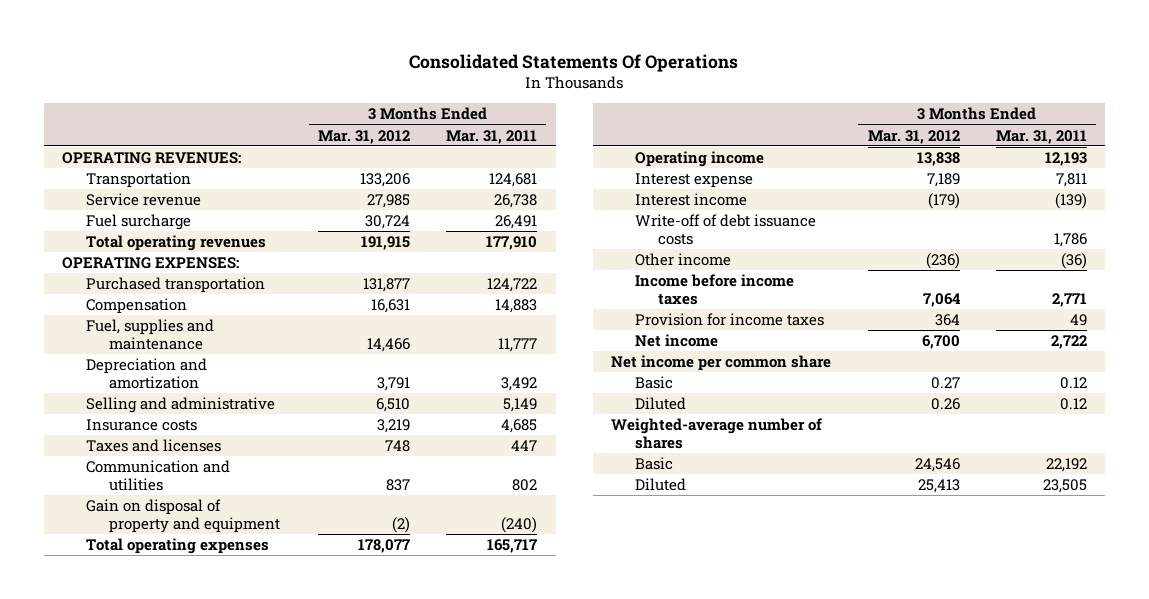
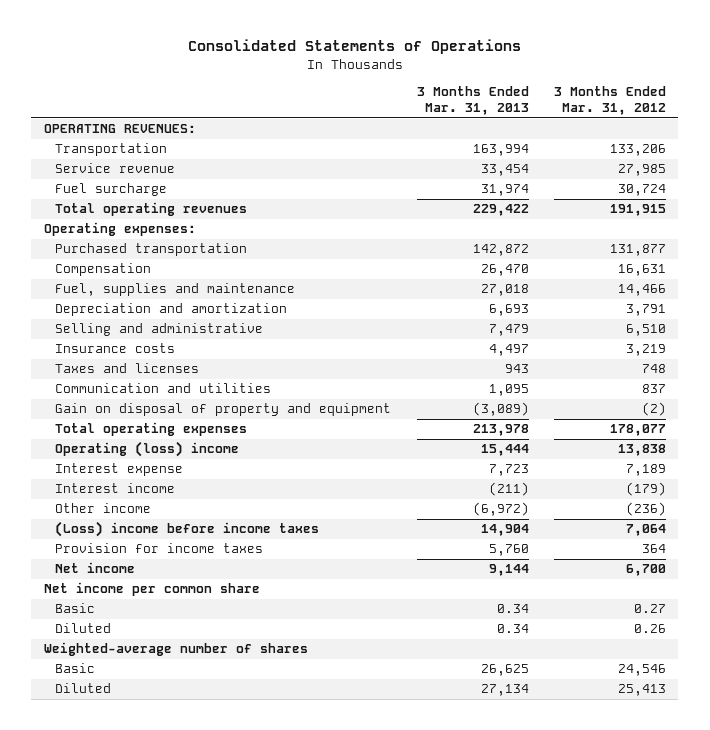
- Consolidated Statements Of Operations
+ Consolidated Statements of Operations
- | 3 Months Ended Mar. 31, 2012 | 3 Months Ended Mar. 31, 2011
+ | 3 Months Ended Mar. 31, 2013 | 3 Months Ended Mar. 31, 2012
- OPERATING EXPENSES:
+ Operating expenses:
- Operating income | 13,838 | 12,193
+ Operating (loss) income | 15,444 | 13,838
- Write-off of debt issuance costs | | 1,786
- Income before income taxes | 7,064 | 2,771
+ (Loss) income before income taxes | 14,904 | 7,064

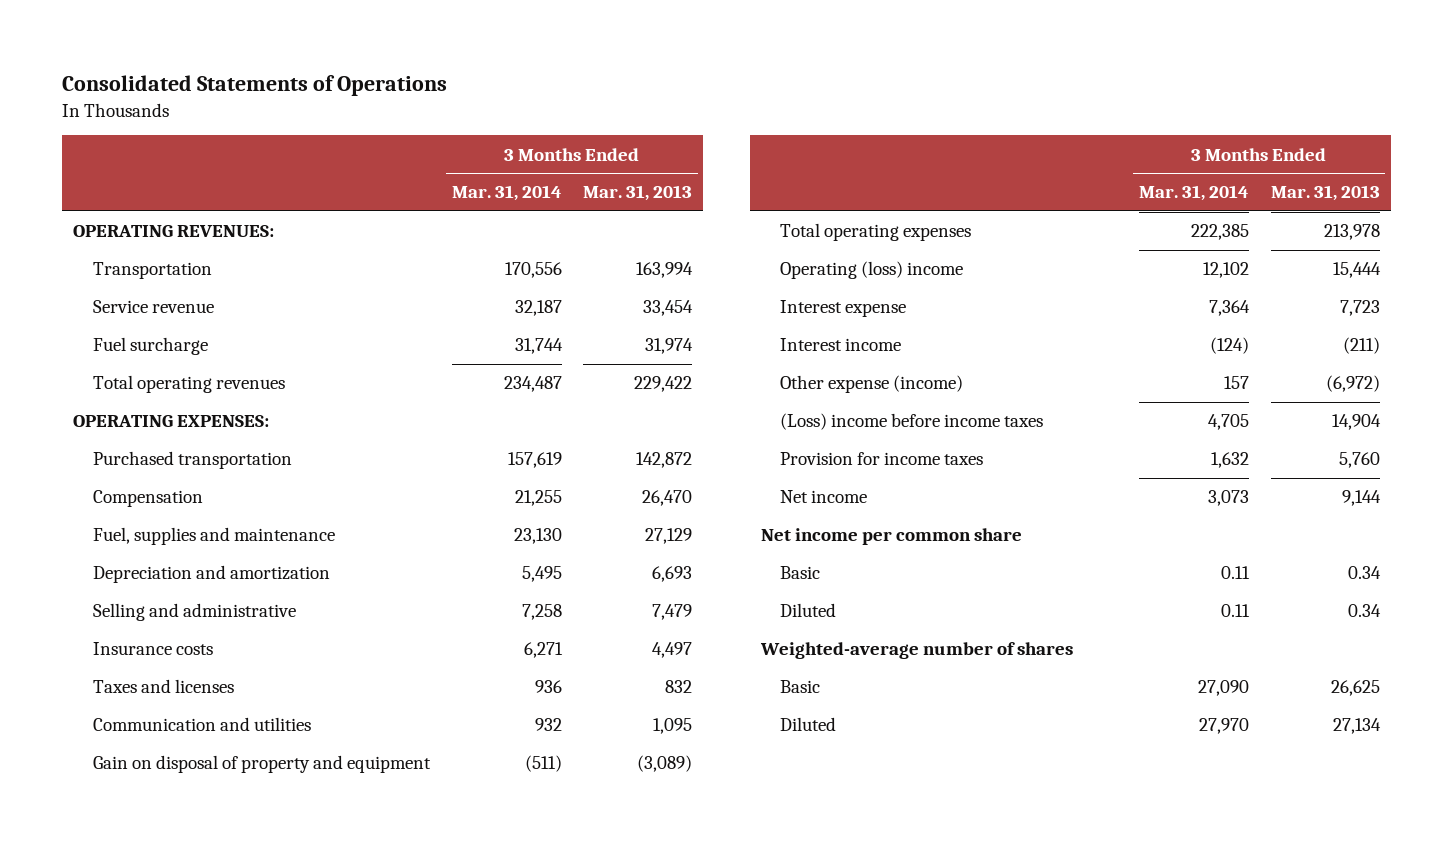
- | 3 Months Ended Mar. 31, 2013 | 3 Months Ended Mar. 31, 2012
+ | 3 Months Ended Mar. 31, 2014 | 3 Months Ended Mar. 31, 2013
- Operating expenses:
+ OPERATING EXPENSES:
- Fuel, supplies and maintenance | 27,018 | 14,466
+ Fuel, supplies and maintenance | 23,130 | 27,129
- Taxes and licenses | 943 | 748
+ Taxes and licenses | 936 | 832
- Other income | (6,972) | (236)
+ Other expense (income) | 157 | (6,972)

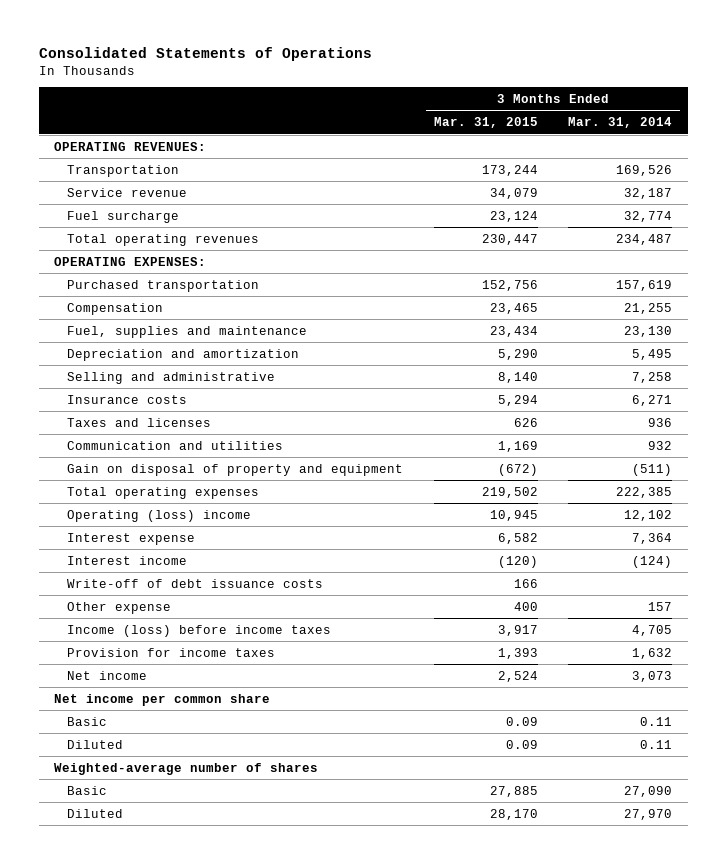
- | 3 Months Ended Mar. 31, 2014 | 3 Months Ended Mar. 31, 2013
+ | 3 Months Ended Mar. 31, 2015 | 3 Months Ended Mar. 31, 2014
- Transportation | 170,556 | 163,994
+ Transportation | 173,244 | 169,526
- Fuel surcharge | 31,744 | 31,974
+ Fuel surcharge | 23,124 | 32,774
- Other expense (income) | 157 | (6,972)
- (Loss) income before income taxes | 4,705 | 14,904
+ Write-off of debt issuance costs | 166 |
+ Other expense | 400 | 157
+ Income (loss) before income taxes | 3,917 | 4,705

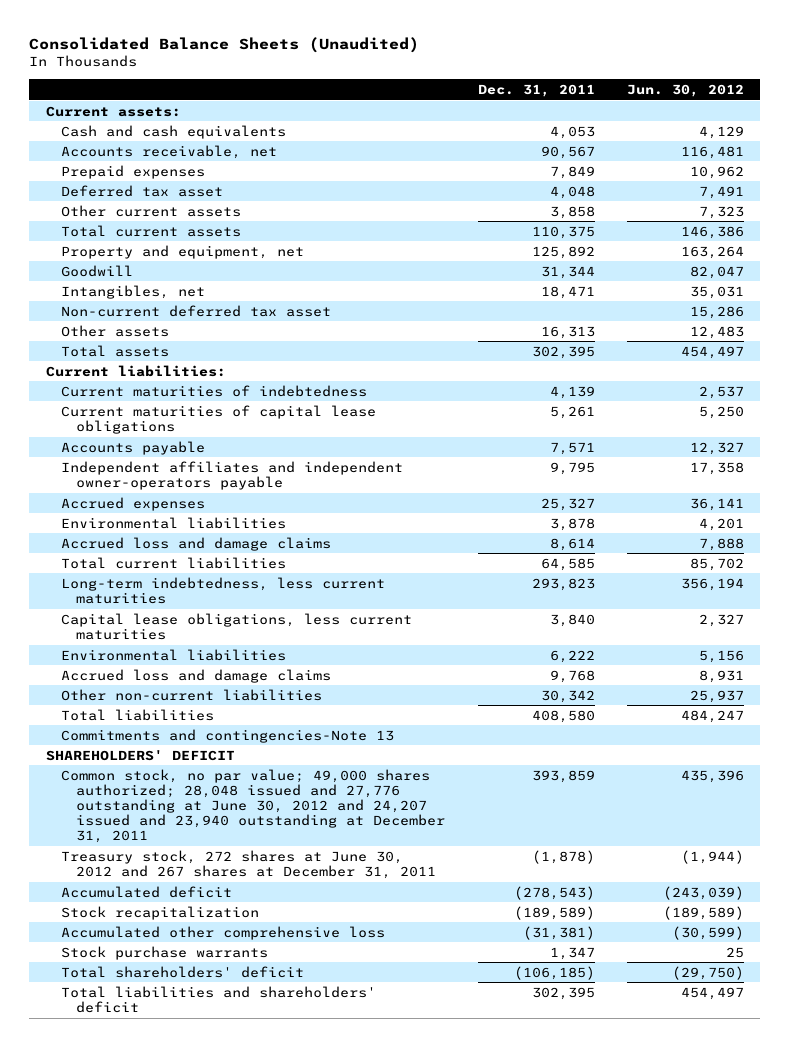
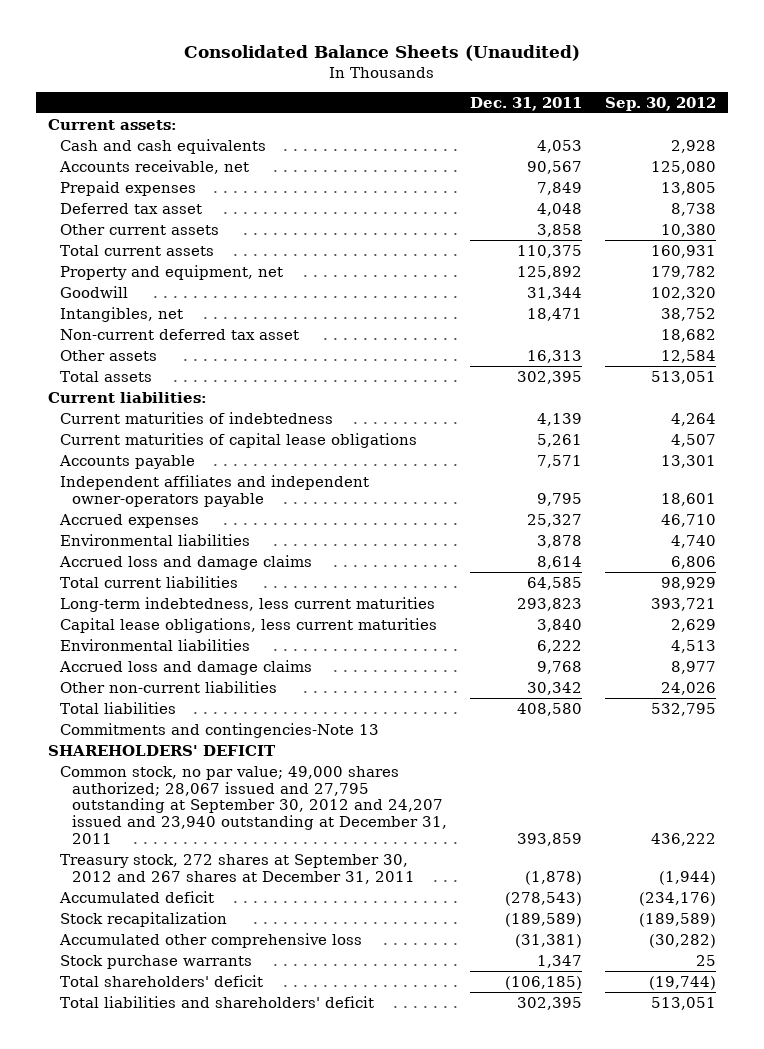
- | Dec. 31, 2011 | Jun. 30, 2012
+ | Dec. 31, 2011 | Sep. 30, 2012
- Common stock, no par value; 49,000 shares authorized; 28,048 issued and 27,776 outstanding at June 30, 2012 and 24,207 issued and 23,940 outstanding at December 31, 2011 | 393,859 | 435,396
- Treasury stock, 272 shares at June 30, 2012 and 267 shares at December 31, 2011 | (1,878) | (1,944)
+ Common stock, no par value; 49,000 shares authorized; 28,067 issued and 27,795 outstanding at September 30, 2012 and 24,207 issued and 23,940 outstanding at December 31, 2011 | 393,859 | 436,222
+ Treasury stock, 272 shares at September 30, 2012 and 267 shares at December 31, 2011 | (1,878) | (1,944)

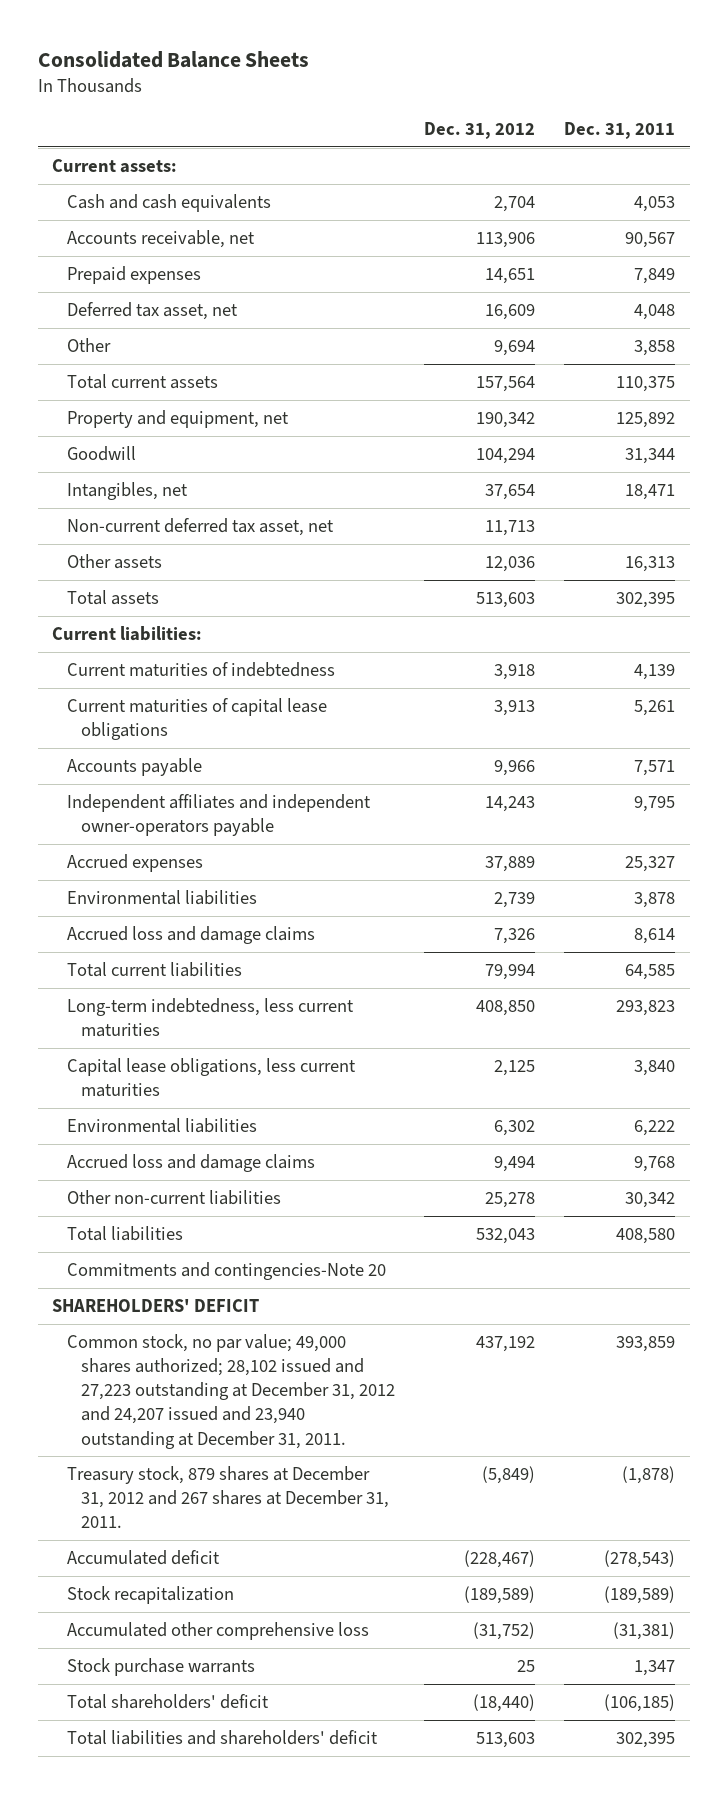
- Consolidated Balance Sheets (Unaudited)
+ Consolidated Balance Sheets
- | Dec. 31, 2011 | Sep. 30, 2012
+ | Dec. 31, 2012 | Dec. 31, 2011
- Deferred tax asset | 4,048 | 8,738
- Other current assets | 3,858 | 10,380
+ Deferred tax asset, net | 16,609 | 4,048
+ Other | 9,694 | 3,858
- Non-current deferred tax asset | | 18,682
+ Non-current deferred tax asset, net | 11,713 |
- Commitments and contingencies-Note 13
+ Commitments and contingencies-Note 20
- Common stock, no par value; 49,000 shares authorized; 28,067 issued and 27,795 outstanding at September 30, 2012 and 24,207 issued and 23,940 outstanding at December 31, 2011 | 393,859 | 436,222
- Treasury stock, 272 shares at September 30, 2012 and 267 shares at December 31, 2011 | (1,878) | (1,944)
+ Common stock, no par value; 49,000 shares authorized; 28,102 issued and 27,223 outstanding at December 31, 2012 and 24,207 issued and 23,940 outstanding at December 31, 2011. | 437,192 | 393,859
+ Treasury stock, 879 shares at December 31, 2012 and 267 shares at December 31, 2011. | (5,849) | (1,878)

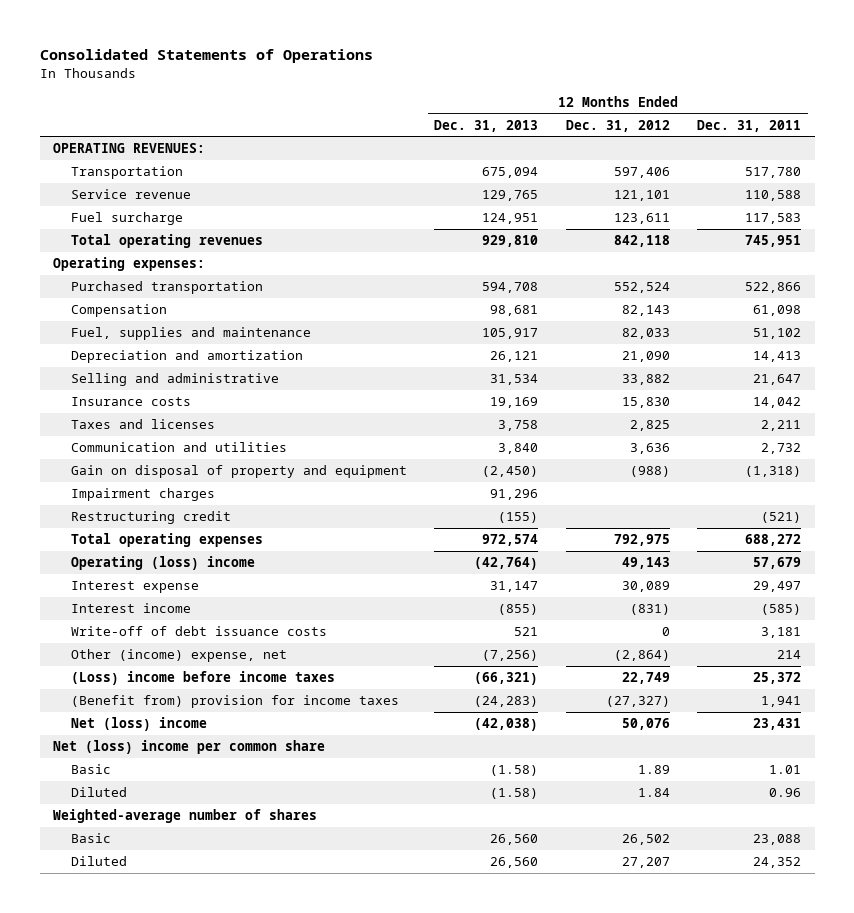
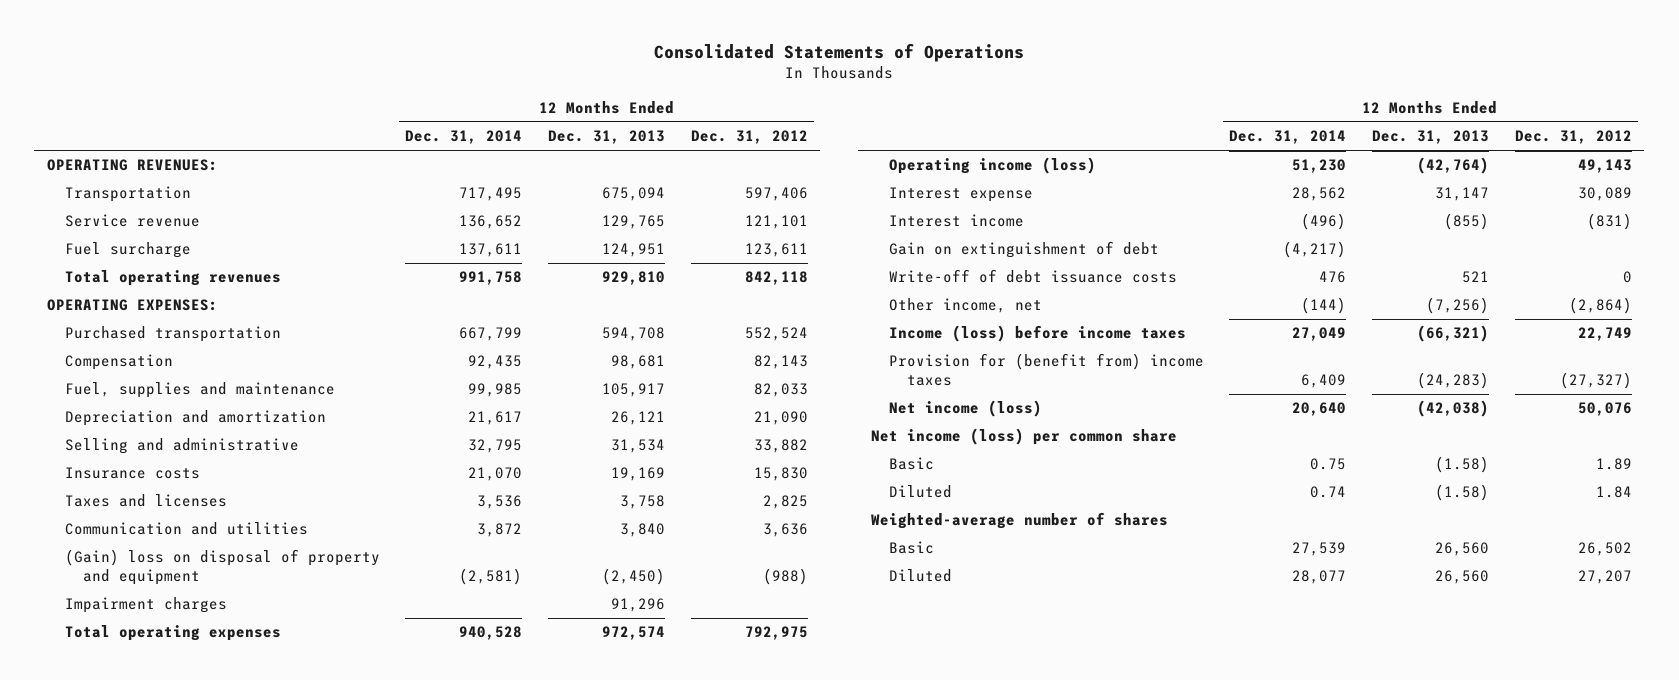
- | 12 Months Ended Dec. 31, 2013 | 12 Months Ended Dec. 31, 2012 | 12 Months Ended Dec. 31, 2011
+ | 12 Months Ended Dec. 31, 2014 | 12 Months Ended Dec. 31, 2013 | 12 Months Ended Dec. 31, 2012
- Operating expenses:
+ OPERATING EXPENSES:
- Gain on disposal of property and equipment | (2,450) | (988) | (1,318)
+ (Gain) loss on disposal of property and equipment | (2,581) | (2,450) | (988)
- Restructuring credit | (155) | | (521)
- Operating (loss) income | (42,764) | 49,143 | 57,679
+ Operating income (loss) | 51,230 | (42,764) | 49,143
+ Gain on extinguishment of debt | (4,217) | |
- Other (income) expense, net | (7,256) | (2,864) | 214
- (Loss) income before income taxes | (66,321) | 22,749 | 25,372
- (Benefit from) provision for income taxes | (24,283) | (27,327) | 1,941
- Net (loss) income | (42,038) | 50,076 | 23,431
- Net (loss) income per common share
+ Other income, net | (144) | (7,256) | (2,864)
+ Income (loss) before income taxes | 27,049 | (66,321) | 22,749
+ Provision for (benefit from) income taxes | 6,409 | (24,283) | (27,327)
+ Net income (loss) | 20,640 | (42,038) | 50,076
+ Net income (loss) per common share

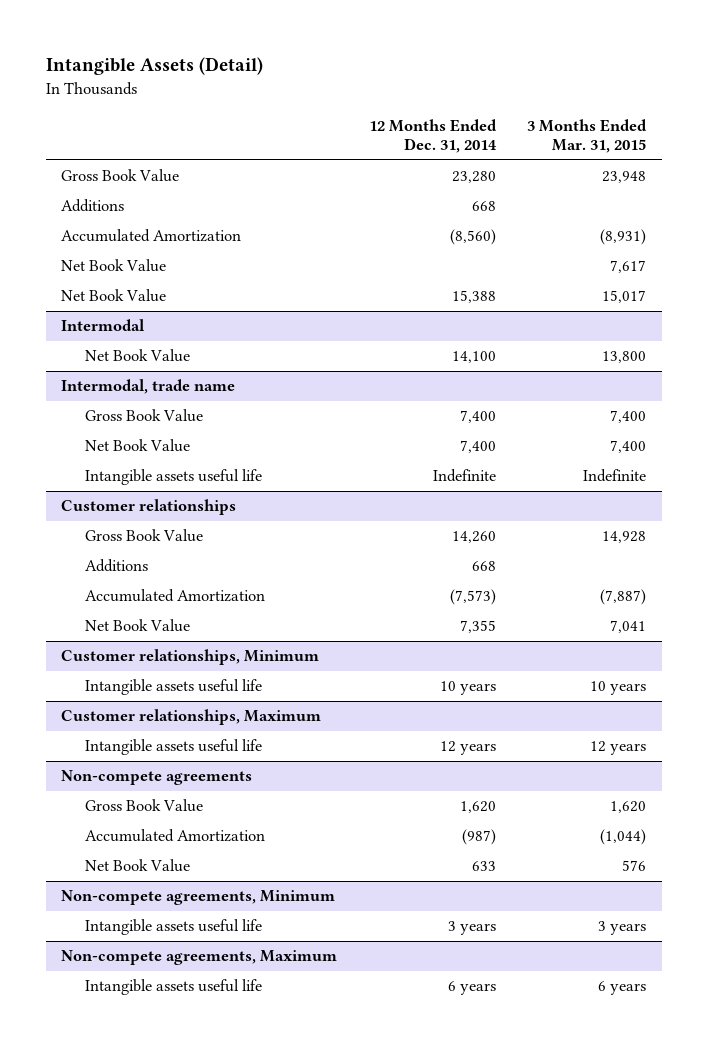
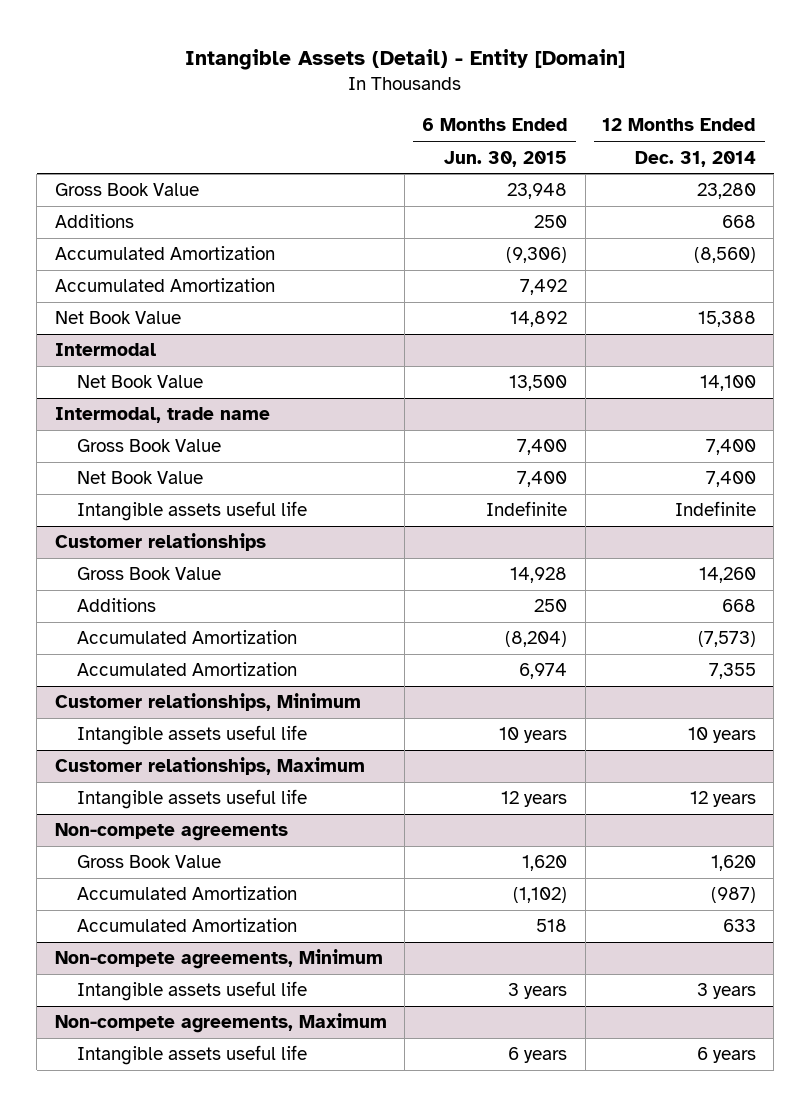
- Intangible Assets (Detail)
+ Intangible Assets (Detail) - Entity [Domain]
- | 12 Months Ended Dec. 31, 2014 | 3 Months Ended Mar. 31, 2015
+ | 6 Months Ended Jun. 30, 2015 | 12 Months Ended Dec. 31, 2014
- Net Book Value | | 7,617
+ Accumulated Amortization | 7,492 |
@ Customer relationships
- Net Book Value | 7,355 | 7,041
+ Accumulated Amortization | 6,974 | 7,355
@ Non-compete agreements
- Net Book Value | 633 | 576
+ Accumulated Amortization | 518 | 633

